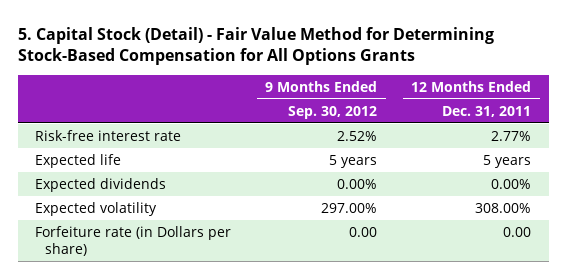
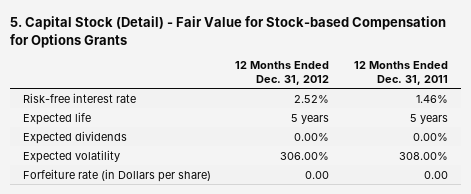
- 5. Capital Stock (Detail) - Fair Value Method for Determining Stock-Based Compensation for All Options Grants
+ 5. Capital Stock (Detail) - Fair Value for Stock-based Compensation for Options Grants
- | 9 Months Ended Sep. 30, 2012 | 12 Months Ended Dec. 31, 2011
+ | 12 Months Ended Dec. 31, 2012 | 12 Months Ended Dec. 31, 2011
- Risk-free interest rate | 2.52% | 2.77%
+ Risk-free interest rate | 2.52% | 1.46%

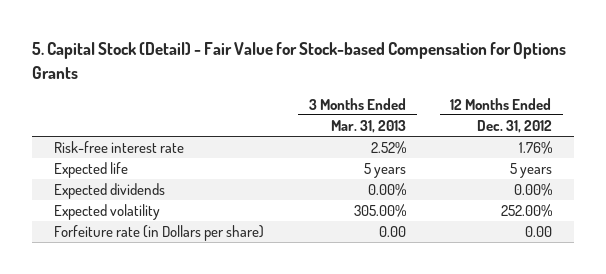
- | 12 Months Ended Dec. 31, 2012 | 12 Months Ended Dec. 31, 2011
+ | 3 Months Ended Mar. 31, 2013 | 12 Months Ended Dec. 31, 2012
- Risk-free interest rate | 2.52% | 1.46%
+ Risk-free interest rate | 2.52% | 1.76%
- Expected volatility | 306.00% | 308.00%
+ Expected volatility | 305.00% | 252.00%

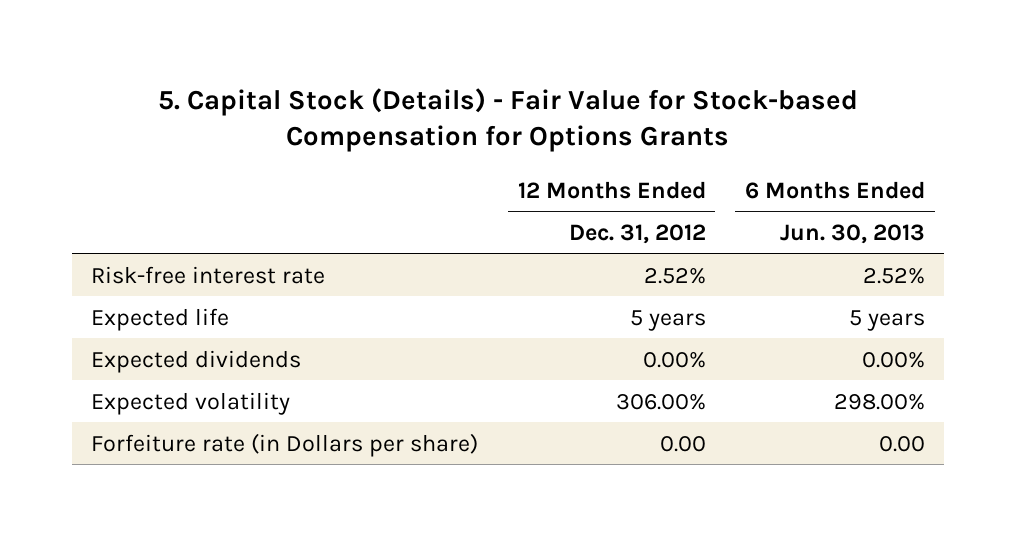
- 5. Capital Stock (Detail) - Fair Value for Stock-based Compensation for Options Grants
+ 5. Capital Stock (Details) - Fair Value for Stock-based Compensation for Options Grants
- | 3 Months Ended Mar. 31, 2013 | 12 Months Ended Dec. 31, 2012
+ | 12 Months Ended Dec. 31, 2012 | 6 Months Ended Jun. 30, 2013
- Risk-free interest rate | 2.52% | 1.76%
+ Risk-free interest rate | 2.52% | 2.52%
- Expected volatility | 305.00% | 252.00%
+ Expected volatility | 306.00% | 298.00%

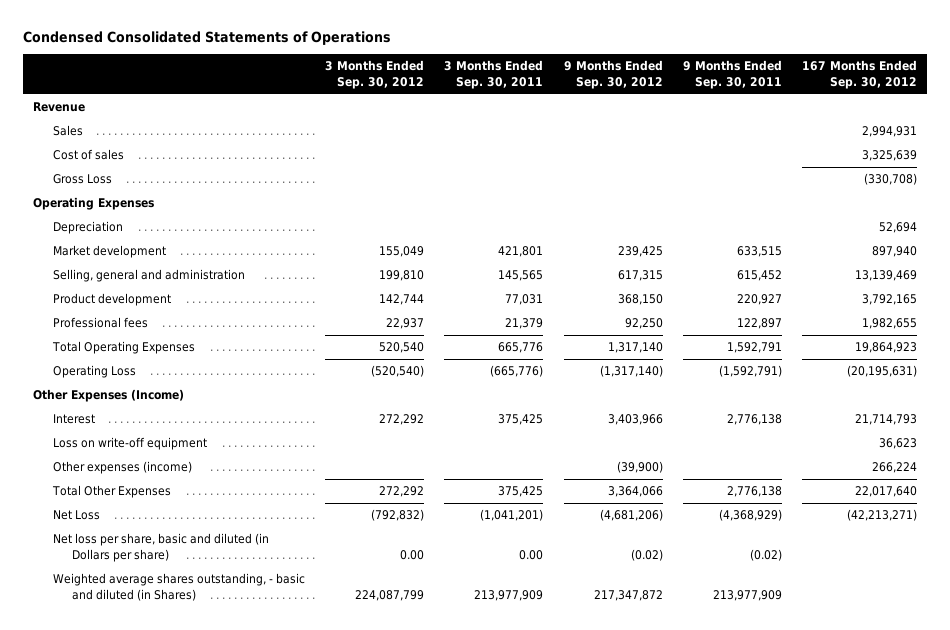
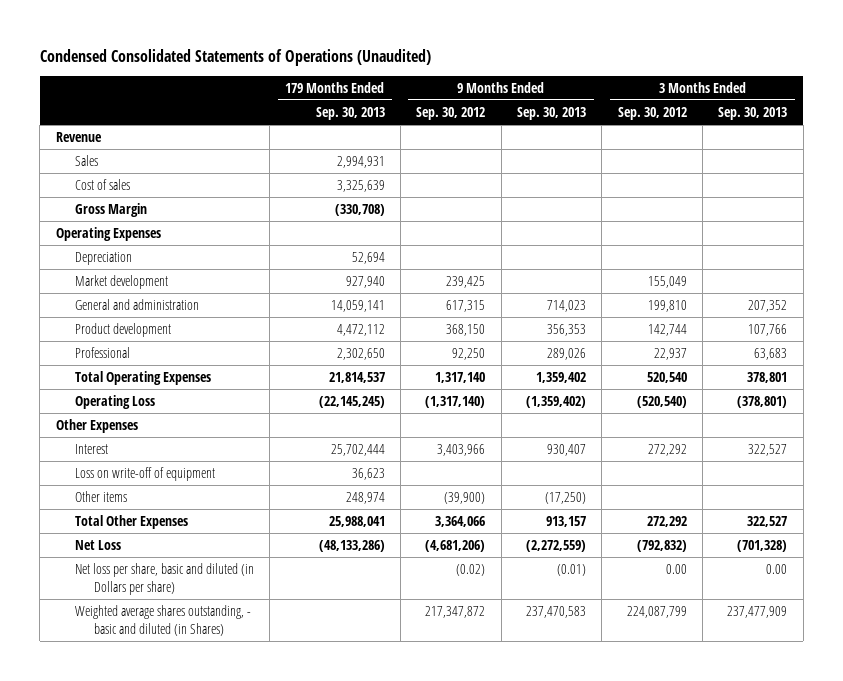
- Condensed Consolidated Statements of Operations
+ Condensed Consolidated Statements of Operations (Unaudited)
- | 3 Months Ended Sep. 30, 2012 | 3 Months Ended Sep. 30, 2011 | 9 Months Ended Sep. 30, 2012 | 9 Months Ended Sep. 30, 2011 | 167 Months Ended Sep. 30, 2012
+ | 179 Months Ended Sep. 30, 2013 | 9 Months Ended Sep. 30, 2012 | 9 Months Ended Sep. 30, 2013 | 3 Months Ended Sep. 30, 2012 | 3 Months Ended Sep. 30, 2013
- Gross Loss | | | | | (330,708)
+ Gross Margin | (330,708) | | | |
- Selling, general and administration | 199,810 | 145,565 | 617,315 | 615,452 | 13,139,469
+ General and administration | 14,059,141 | 617,315 | 714,023 | 199,810 | 207,352
- Professional fees | 22,937 | 21,379 | 92,250 | 122,897 | 1,982,655
+ Professional | 2,302,650 | 92,250 | 289,026 | 22,937 | 63,683
- Other Expenses (Income)
+ Other Expenses
- Loss on write-off equipment | | | | | 36,623
- Other expenses (income) | | | (39,900) | | 266,224
+ Loss on write-off of equipment | 36,623 | | | |
+ Other items | 248,974 | (39,900) | (17,250) | |

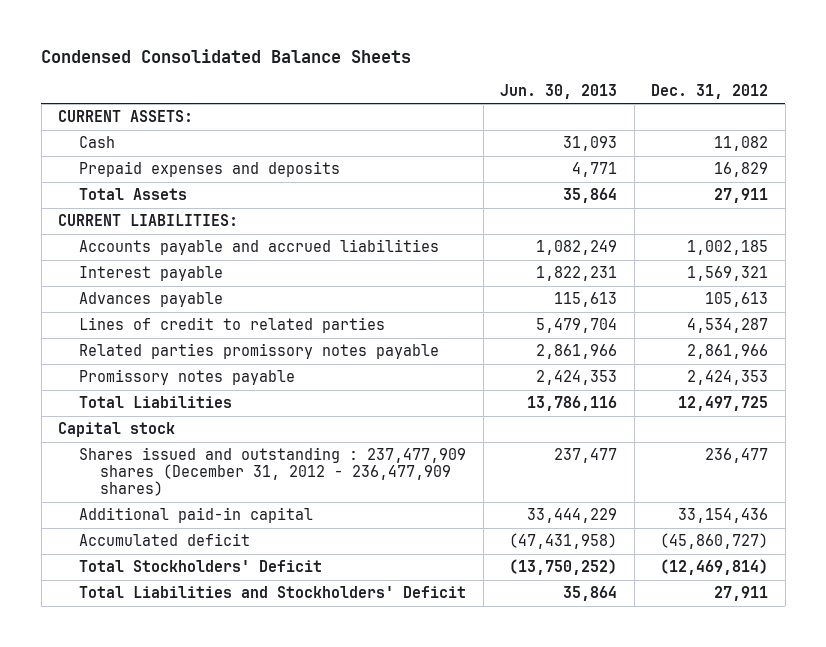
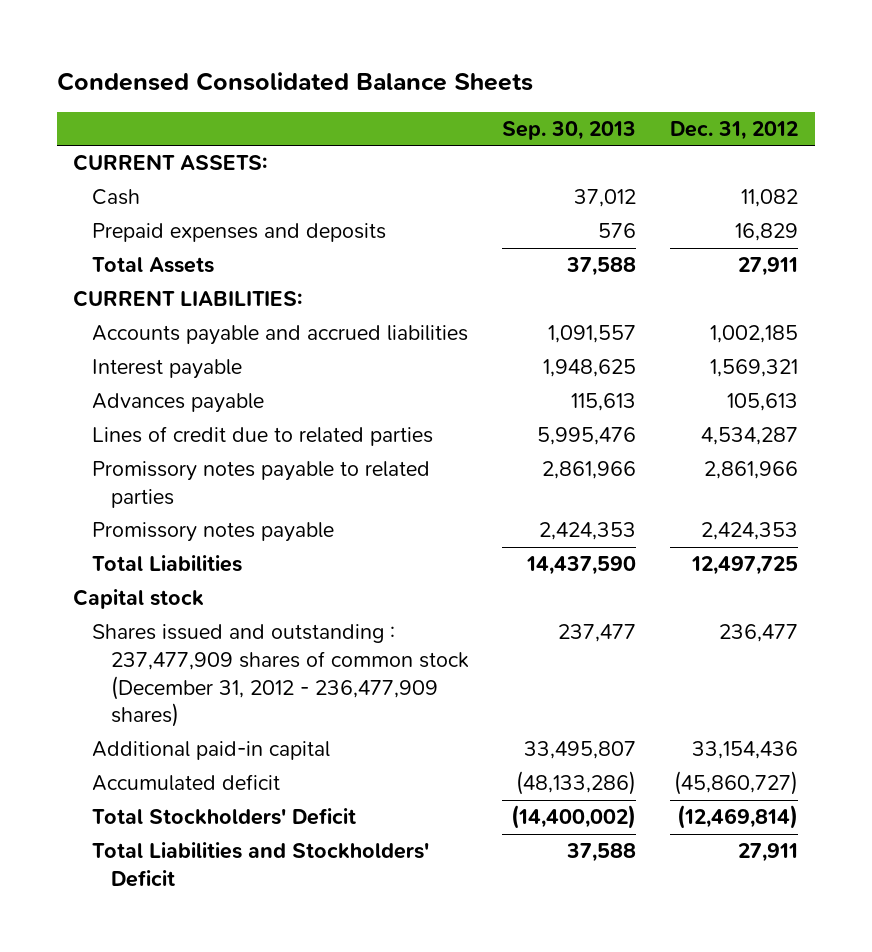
- | Jun. 30, 2013 | Dec. 31, 2012
+ | Sep. 30, 2013 | Dec. 31, 2012
- Lines of credit to related parties | 5,479,704 | 4,534,287
- Related parties promissory notes payable | 2,861,966 | 2,861,966
+ Lines of credit due to related parties | 5,995,476 | 4,534,287
+ Promissory notes payable to related parties | 2,861,966 | 2,861,966
- Shares issued and outstanding : 237,477,909 shares (December 31, 2012 - 236,477,909 shares) | 237,477 | 236,477
+ Shares issued and outstanding : 237,477,909 shares of common stock (December 31, 2012 - 236,477,909 shares) | 237,477 | 236,477

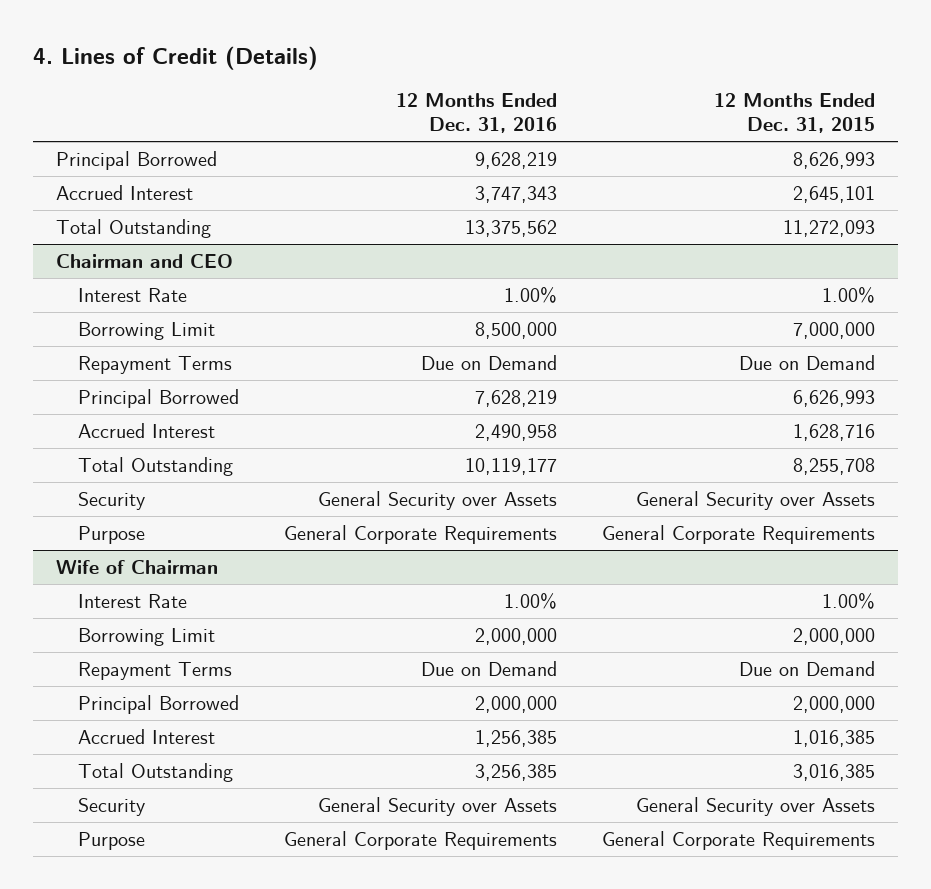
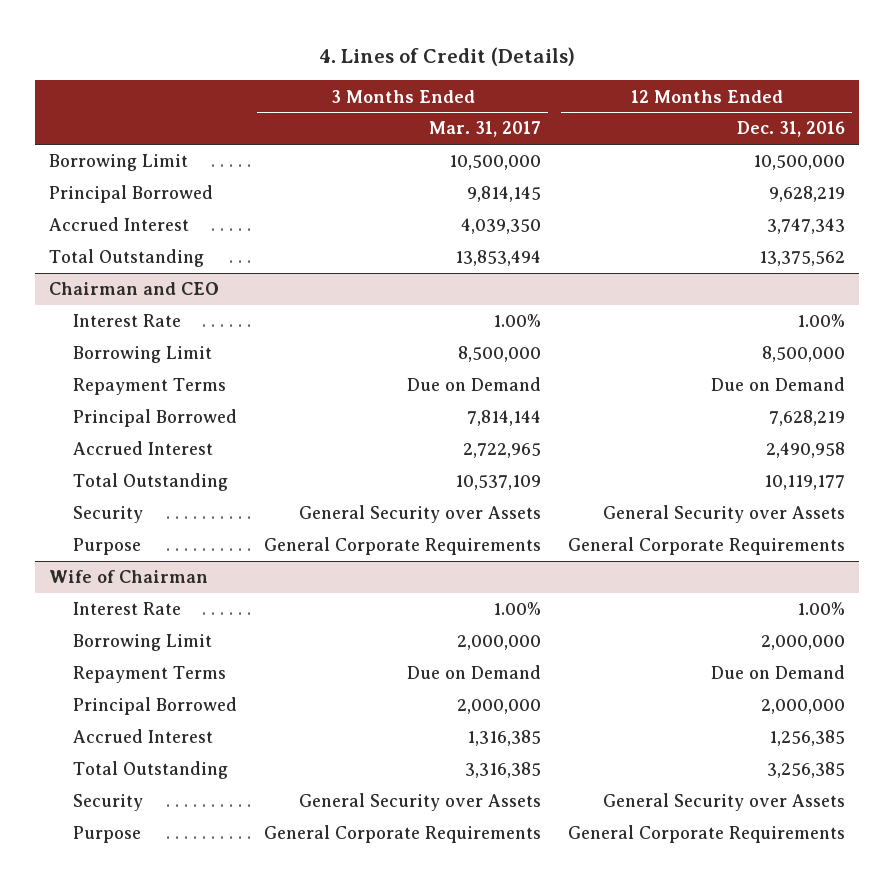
- | 12 Months Ended Dec. 31, 2016 | 12 Months Ended Dec. 31, 2015
+ | 3 Months Ended Mar. 31, 2017 | 12 Months Ended Dec. 31, 2016
+ Borrowing Limit | 10,500,000 | 10,500,000

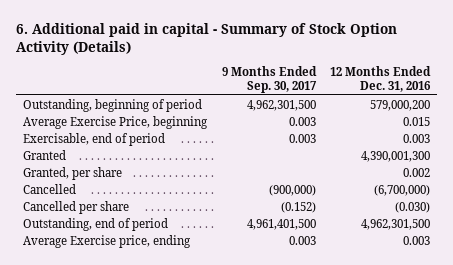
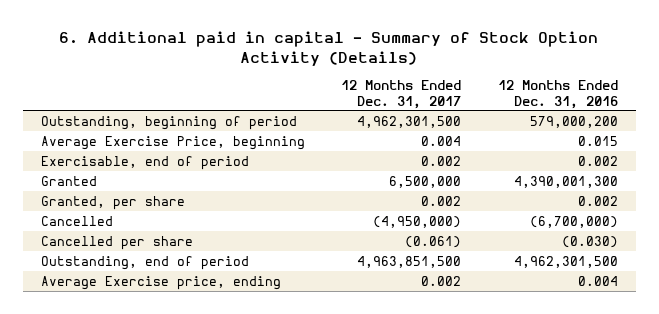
- | 9 Months Ended Sep. 30, 2017 | 12 Months Ended Dec. 31, 2016
+ | 12 Months Ended Dec. 31, 2017 | 12 Months Ended Dec. 31, 2016
- Exercisable, end of period | 0.003 | 0.003
+ Exercisable, end of period | 0.002 | 0.002
- Average Exercise price, ending | 0.003 | 0.003
+ Average Exercise price, ending | 0.002 | 0.004

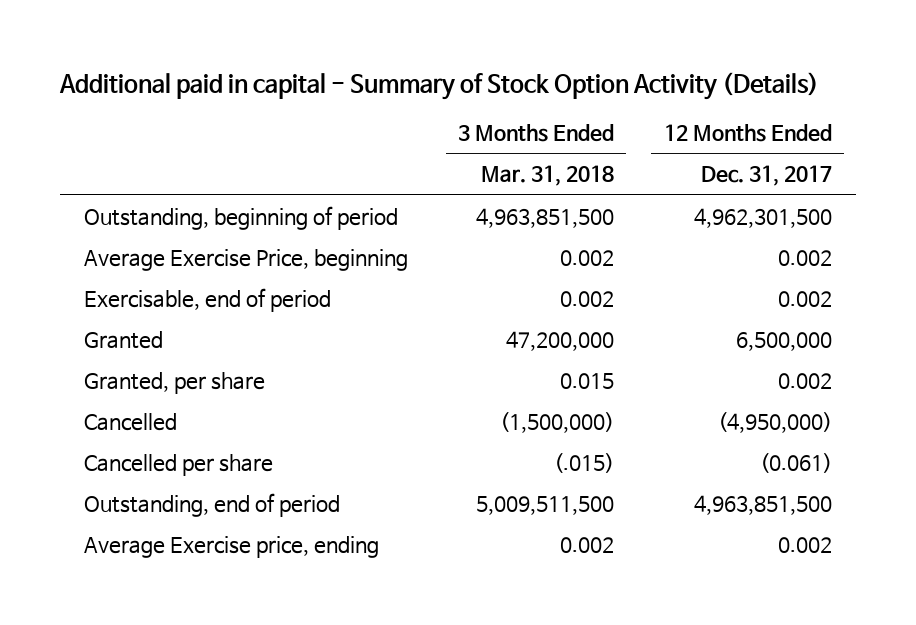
- 6. Additional paid in capital - Summary of Stock Option Activity (Details)
+ Additional paid in capital - Summary of Stock Option Activity (Details)
- | 12 Months Ended Dec. 31, 2017 | 12 Months Ended Dec. 31, 2016
+ | 3 Months Ended Mar. 31, 2018 | 12 Months Ended Dec. 31, 2017
- Average Exercise Price, beginning | 0.004 | 0.015
+ Average Exercise Price, beginning | 0.002 | 0.002

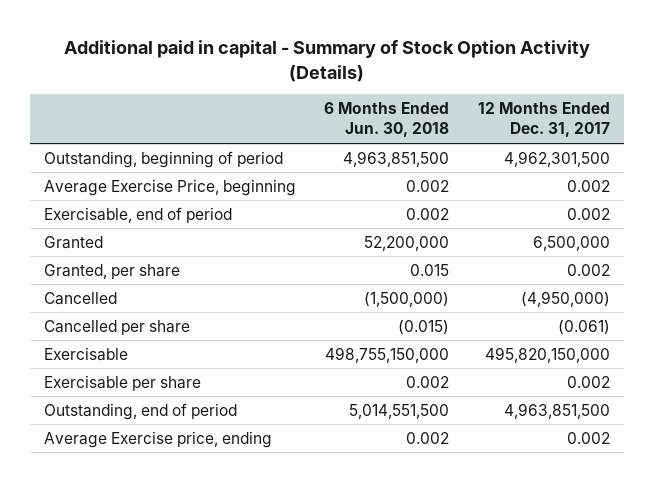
- | 3 Months Ended Mar. 31, 2018 | 12 Months Ended Dec. 31, 2017
+ | 6 Months Ended Jun. 30, 2018 | 12 Months Ended Dec. 31, 2017
+ Exercisable | 498,755,150,000 | 495,820,150,000
+ Exercisable per share | 0.002 | 0.002

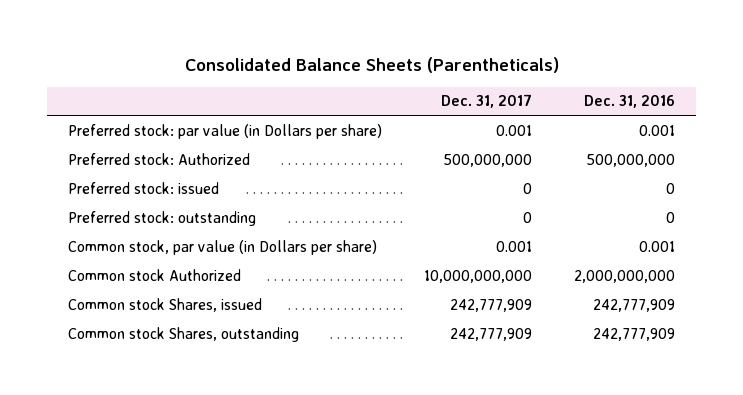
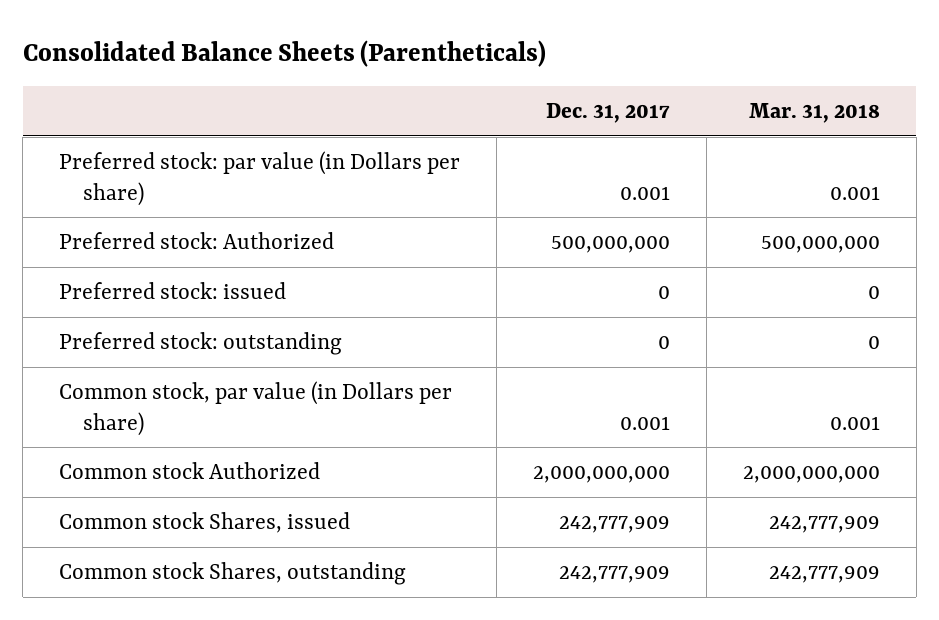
- | Dec. 31, 2017 | Dec. 31, 2016
+ | Dec. 31, 2017 | Mar. 31, 2018
- Common stock Authorized | 10,000,000,000 | 2,000,000,000
+ Common stock Authorized | 2,000,000,000 | 2,000,000,000

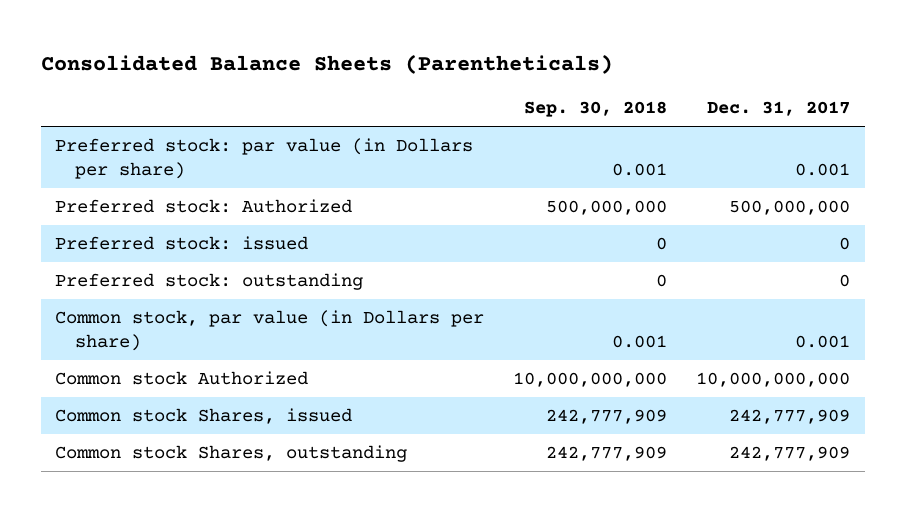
- | Dec. 31, 2017 | Mar. 31, 2018
+ | Sep. 30, 2018 | Dec. 31, 2017
- Common stock Authorized | 2,000,000,000 | 2,000,000,000
+ Common stock Authorized | 10,000,000,000 | 10,000,000,000

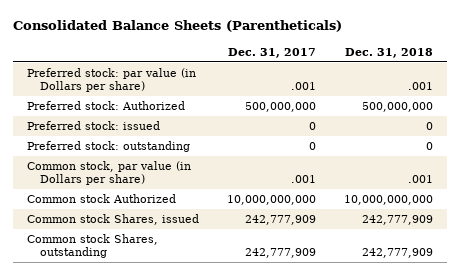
- | Sep. 30, 2018 | Dec. 31, 2017
+ | Dec. 31, 2017 | Dec. 31, 2018
- Preferred stock: par value (in Dollars per share) | 0.001 | 0.001
+ Preferred stock: par value (in Dollars per share) | .001 | .001
- Common stock, par value (in Dollars per share) | 0.001 | 0.001
+ Common stock, par value (in Dollars per share) | .001 | .001

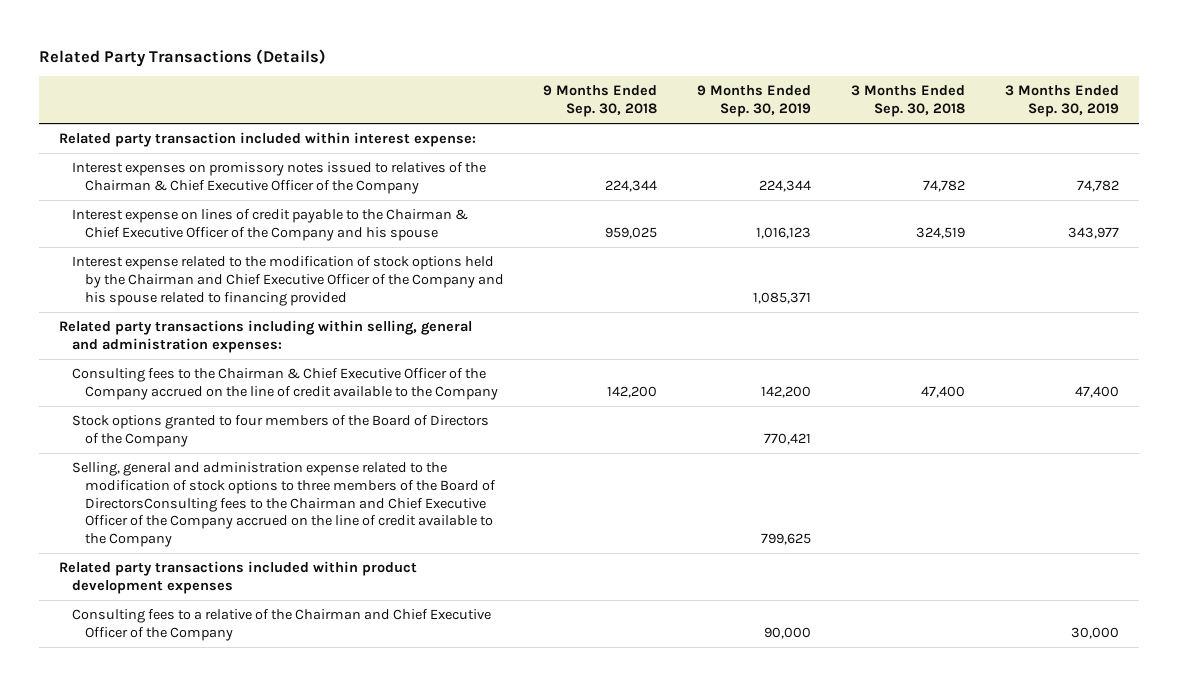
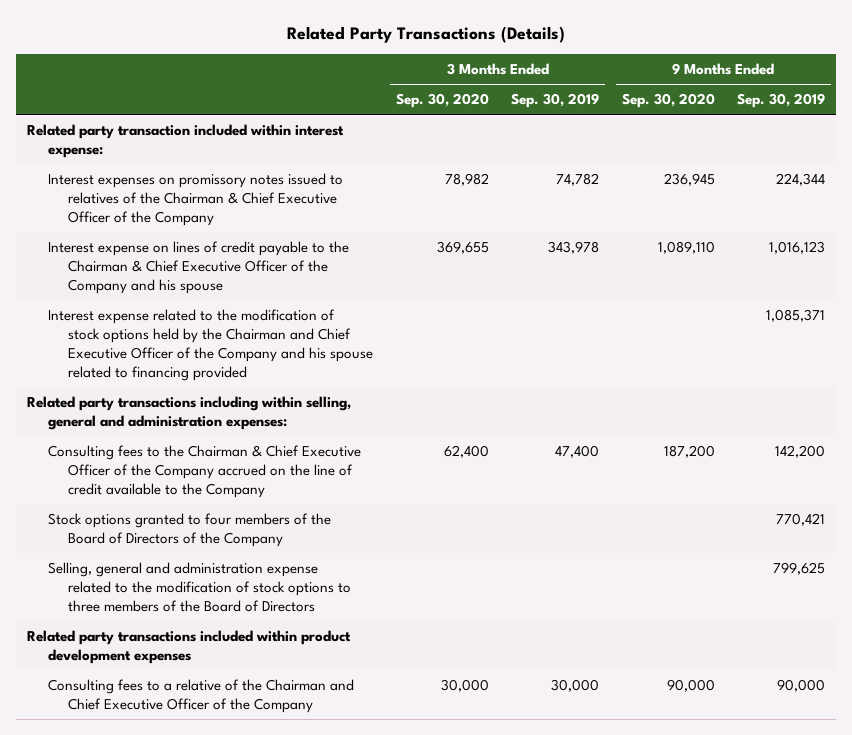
- | 9 Months Ended Sep. 30, 2018 | 9 Months Ended Sep. 30, 2019 | 3 Months Ended Sep. 30, 2018 | 3 Months Ended Sep. 30, 2019
+ | 3 Months Ended Sep. 30, 2020 | 3 Months Ended Sep. 30, 2019 | 9 Months Ended Sep. 30, 2020 | 9 Months Ended Sep. 30, 2019
- Interest expense on lines of credit payable to the Chairman & Chief Executive Officer of the Company and his spouse | 959,025 | 1,016,123 | 324,519 | 343,977
+ Interest expense on lines of credit payable to the Chairman & Chief Executive Officer of the Company and his spouse | 369,655 | 343,978 | 1,089,110 | 1,016,123
- Selling, general and administration expense related to the modification of stock options to three members of the Board of DirectorsConsulting fees to the Chairman and Chief Executive Officer of the Company accrued on the line of credit available to the Company | | 799,625 | |
+ Selling, general and administration expense related to the modification of stock options to three members of the Board of Directors | | | | 799,625

